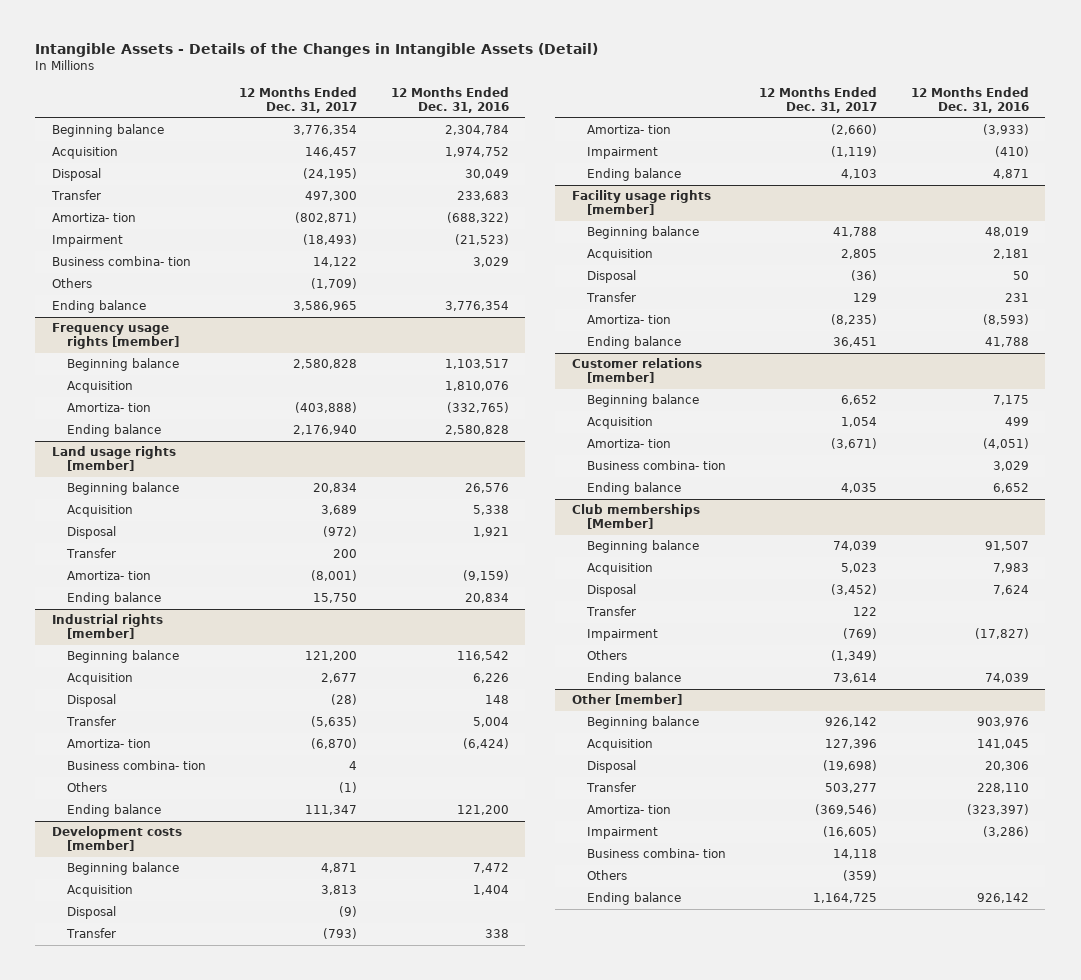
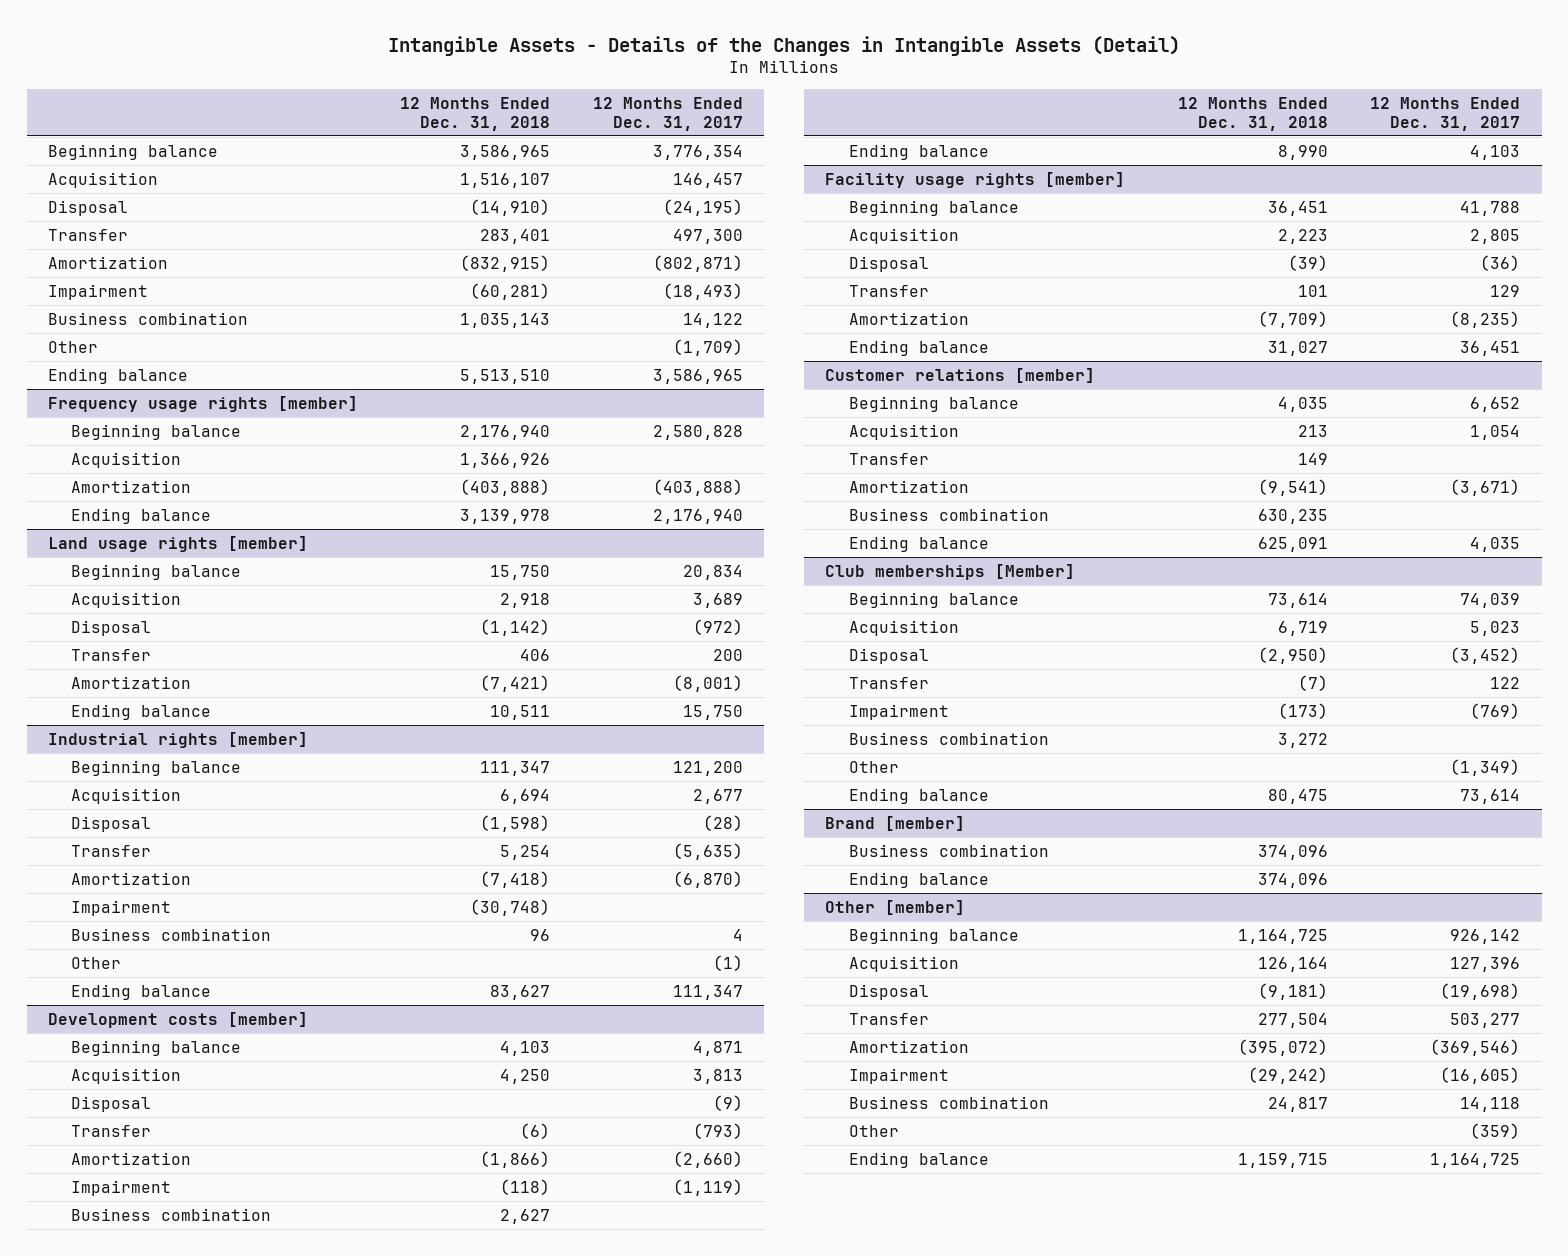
- | 12 Months Ended Dec. 31, 2017 | 12 Months Ended Dec. 31, 2016
+ | 12 Months Ended Dec. 31, 2018 | 12 Months Ended Dec. 31, 2017
- Amortiza- tion | (802,871) | (688,322)
+ Amortization | (832,915) | (802,871)
- Business combina- tion | 14,122 | 3,029
- Others | (1,709) |
+ Business combination | 1,035,143 | 14,122
+ Other | | (1,709)
@ Frequency usage rights [member]
- Amortiza- tion | (403,888) | (332,765)
+ Amortization | (403,888) | (403,888)
@ Land usage rights [member]
- Amortiza- tion | (8,001) | (9,159)
+ Amortization | (7,421) | (8,001)
@ Industrial rights [member]
- Amortiza- tion | (6,870) | (6,424)
- Business combina- tion | 4 |
- Others | (1) |
+ Amortization | (7,418) | (6,870)
+ Impairment | (30,748) |
+ Business combination | 96 | 4
+ Other | | (1)
@ Development costs [member]
- Amortiza- tion | (2,660) | (3,933)
+ Amortization | (1,866) | (2,660)
+ Business combination | 2,627 |
@ Facility usage rights [member]
- Amortiza- tion | (8,235) | (8,593)
+ Amortization | (7,709) | (8,235)
@ Customer relations [member]
- Amortiza- tion | (3,671) | (4,051)
- Business combina- tion | | 3,029
+ Transfer | 149 |
+ Amortization | (9,541) | (3,671)
+ Business combination | 630,235 |
@ Club memberships [Member]
- Others | (1,349) |
+ Business combination | 3,272 |
+ Other | | (1,349)
+ Brand [member]
+ Business combination | 374,096 |
+ Ending balance | 374,096 |
@ Other [member]
- Amortiza- tion | (369,546) | (323,397)
+ Amortization | (395,072) | (369,546)
- Business combina- tion | 14,118 |
- Others | (359) |
+ Business combination | 24,817 | 14,118
+ Other | | (359)

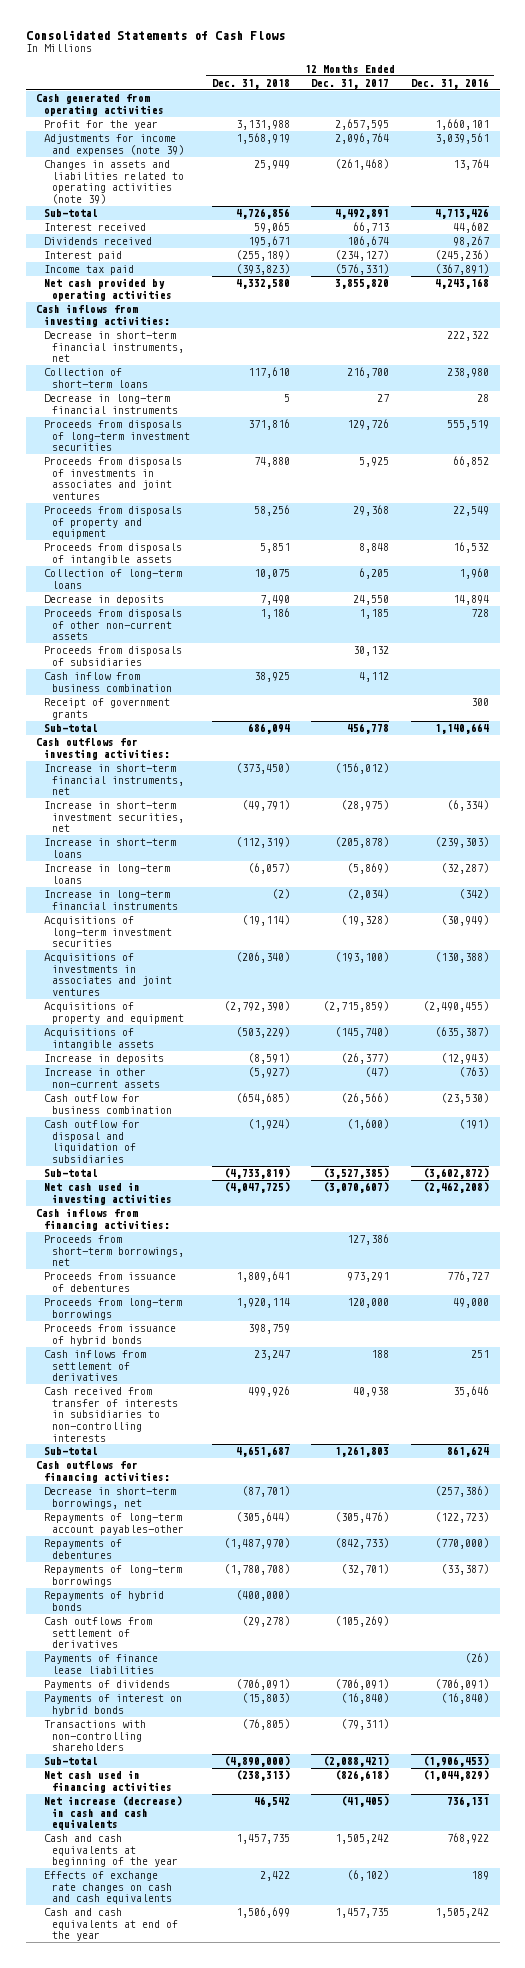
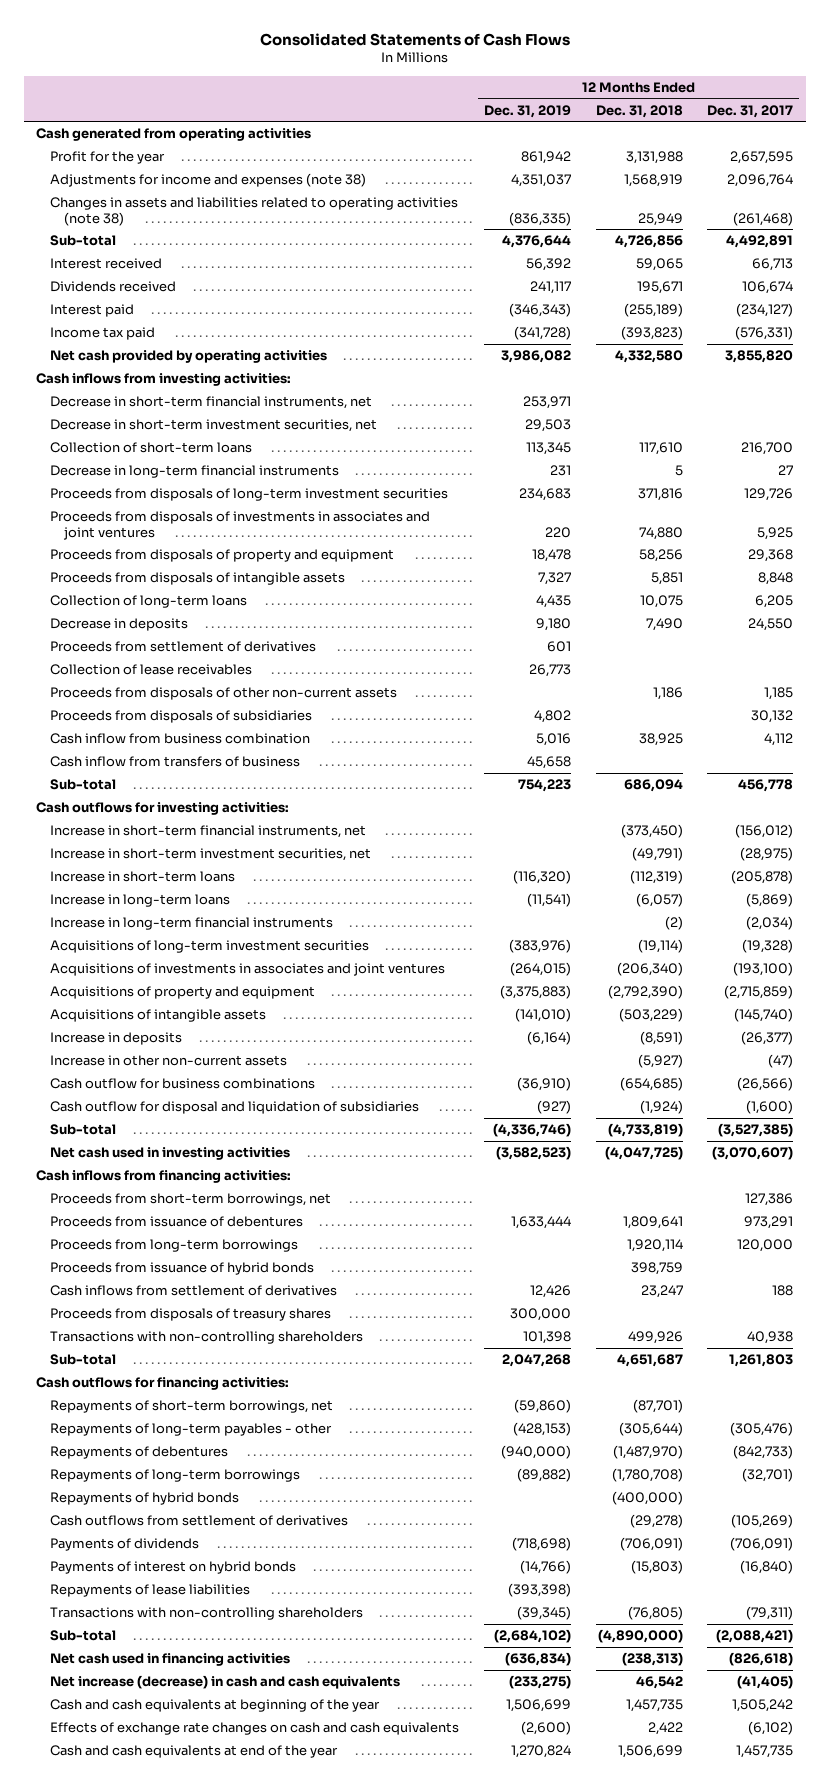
- | 12 Months Ended Dec. 31, 2018 | 12 Months Ended Dec. 31, 2017 | 12 Months Ended Dec. 31, 2016
+ | 12 Months Ended Dec. 31, 2019 | 12 Months Ended Dec. 31, 2018 | 12 Months Ended Dec. 31, 2017
- Adjustments for income and expenses (note 39) | 1,568,919 | 2,096,764 | 3,039,561
- Changes in assets and liabilities related to operating activities (note 39) | 25,949 | (261,468) | 13,764
+ Adjustments for income and expenses (note 38) | 4,351,037 | 1,568,919 | 2,096,764
+ Changes in assets and liabilities related to operating activities (note 38) | (836,335) | 25,949 | (261,468)
+ Decrease in short-term investment securities, net | 29,503 | |
+ Proceeds from settlement of derivatives | 601 | |
+ Collection of lease receivables | 26,773 | |
- Receipt of government grants | | | 300
+ Cash inflow from transfers of business | 45,658 | |
- Cash outflow for business combination | (654,685) | (26,566) | (23,530)
+ Cash outflow for business combinations | (36,910) | (654,685) | (26,566)
- Cash received from transfer of interests in subsidiaries to non-controlling interests | 499,926 | 40,938 | 35,646
+ Proceeds from disposals of treasury shares | 300,000 | |
+ Transactions with non-controlling shareholders | 101,398 | 499,926 | 40,938
- Decrease in short-term borrowings, net | (87,701) | | (257,386)
- Repayments of long-term account payables-other | (305,644) | (305,476) | (122,723)
+ Repayments of short-term borrowings, net | (59,860) | (87,701) |
+ Repayments of long-term payables - other | (428,153) | (305,644) | (305,476)
- Payments of finance lease liabilities | | | (26)
+ Repayments of lease liabilities | (393,398) | |

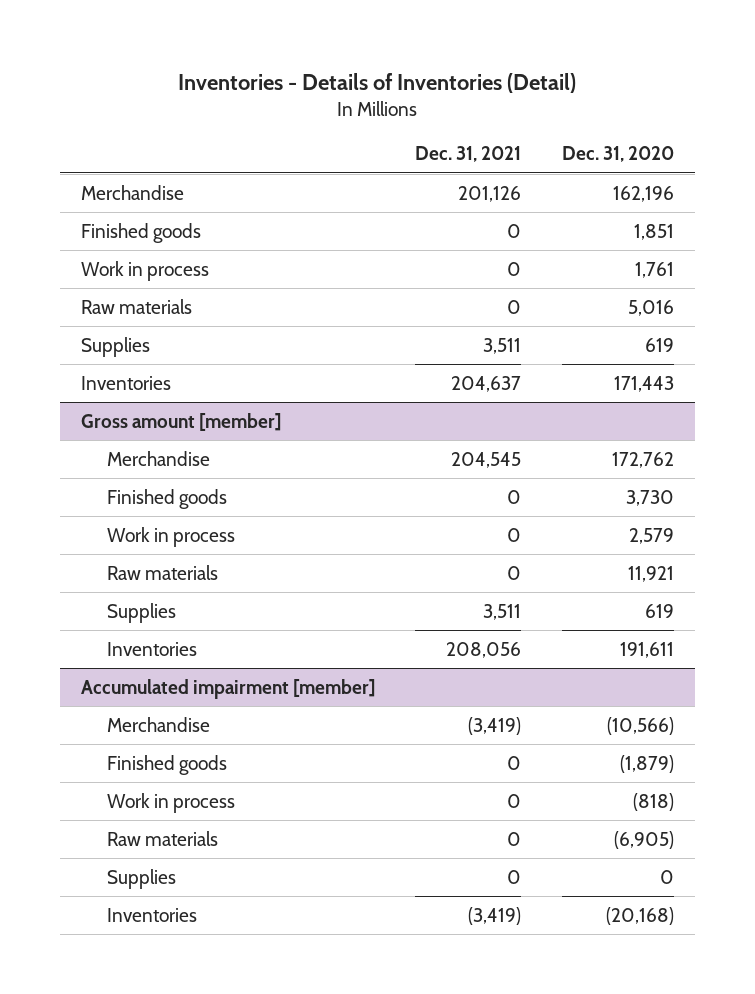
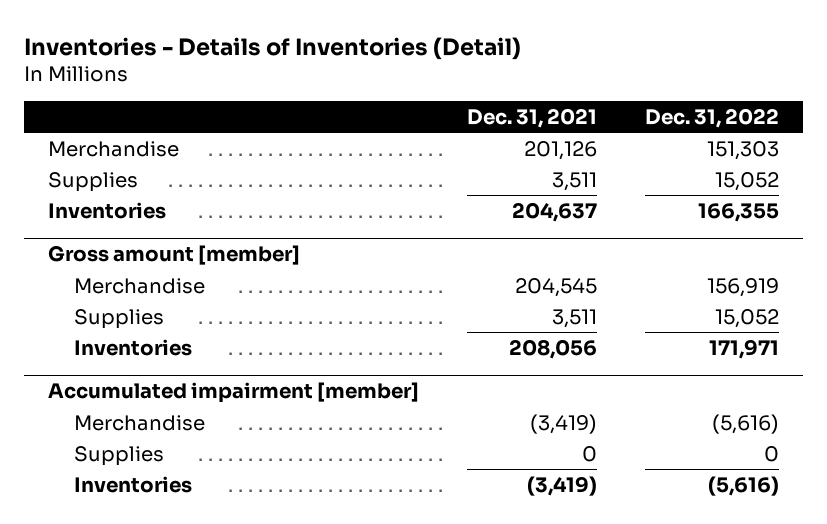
- | Dec. 31, 2021 | Dec. 31, 2020
+ | Dec. 31, 2021 | Dec. 31, 2022
- Finished goods | 0 | 1,851
- Work in process | 0 | 1,761
- Raw materials | 0 | 5,016
@ Gross amount [member]
- Finished goods | 0 | 3,730
- Work in process | 0 | 2,579
- Raw materials | 0 | 11,921
@ Accumulated impairment [member]
- Finished goods | 0 | (1,879)
- Work in process | 0 | (818)
- Raw materials | 0 | (6,905)

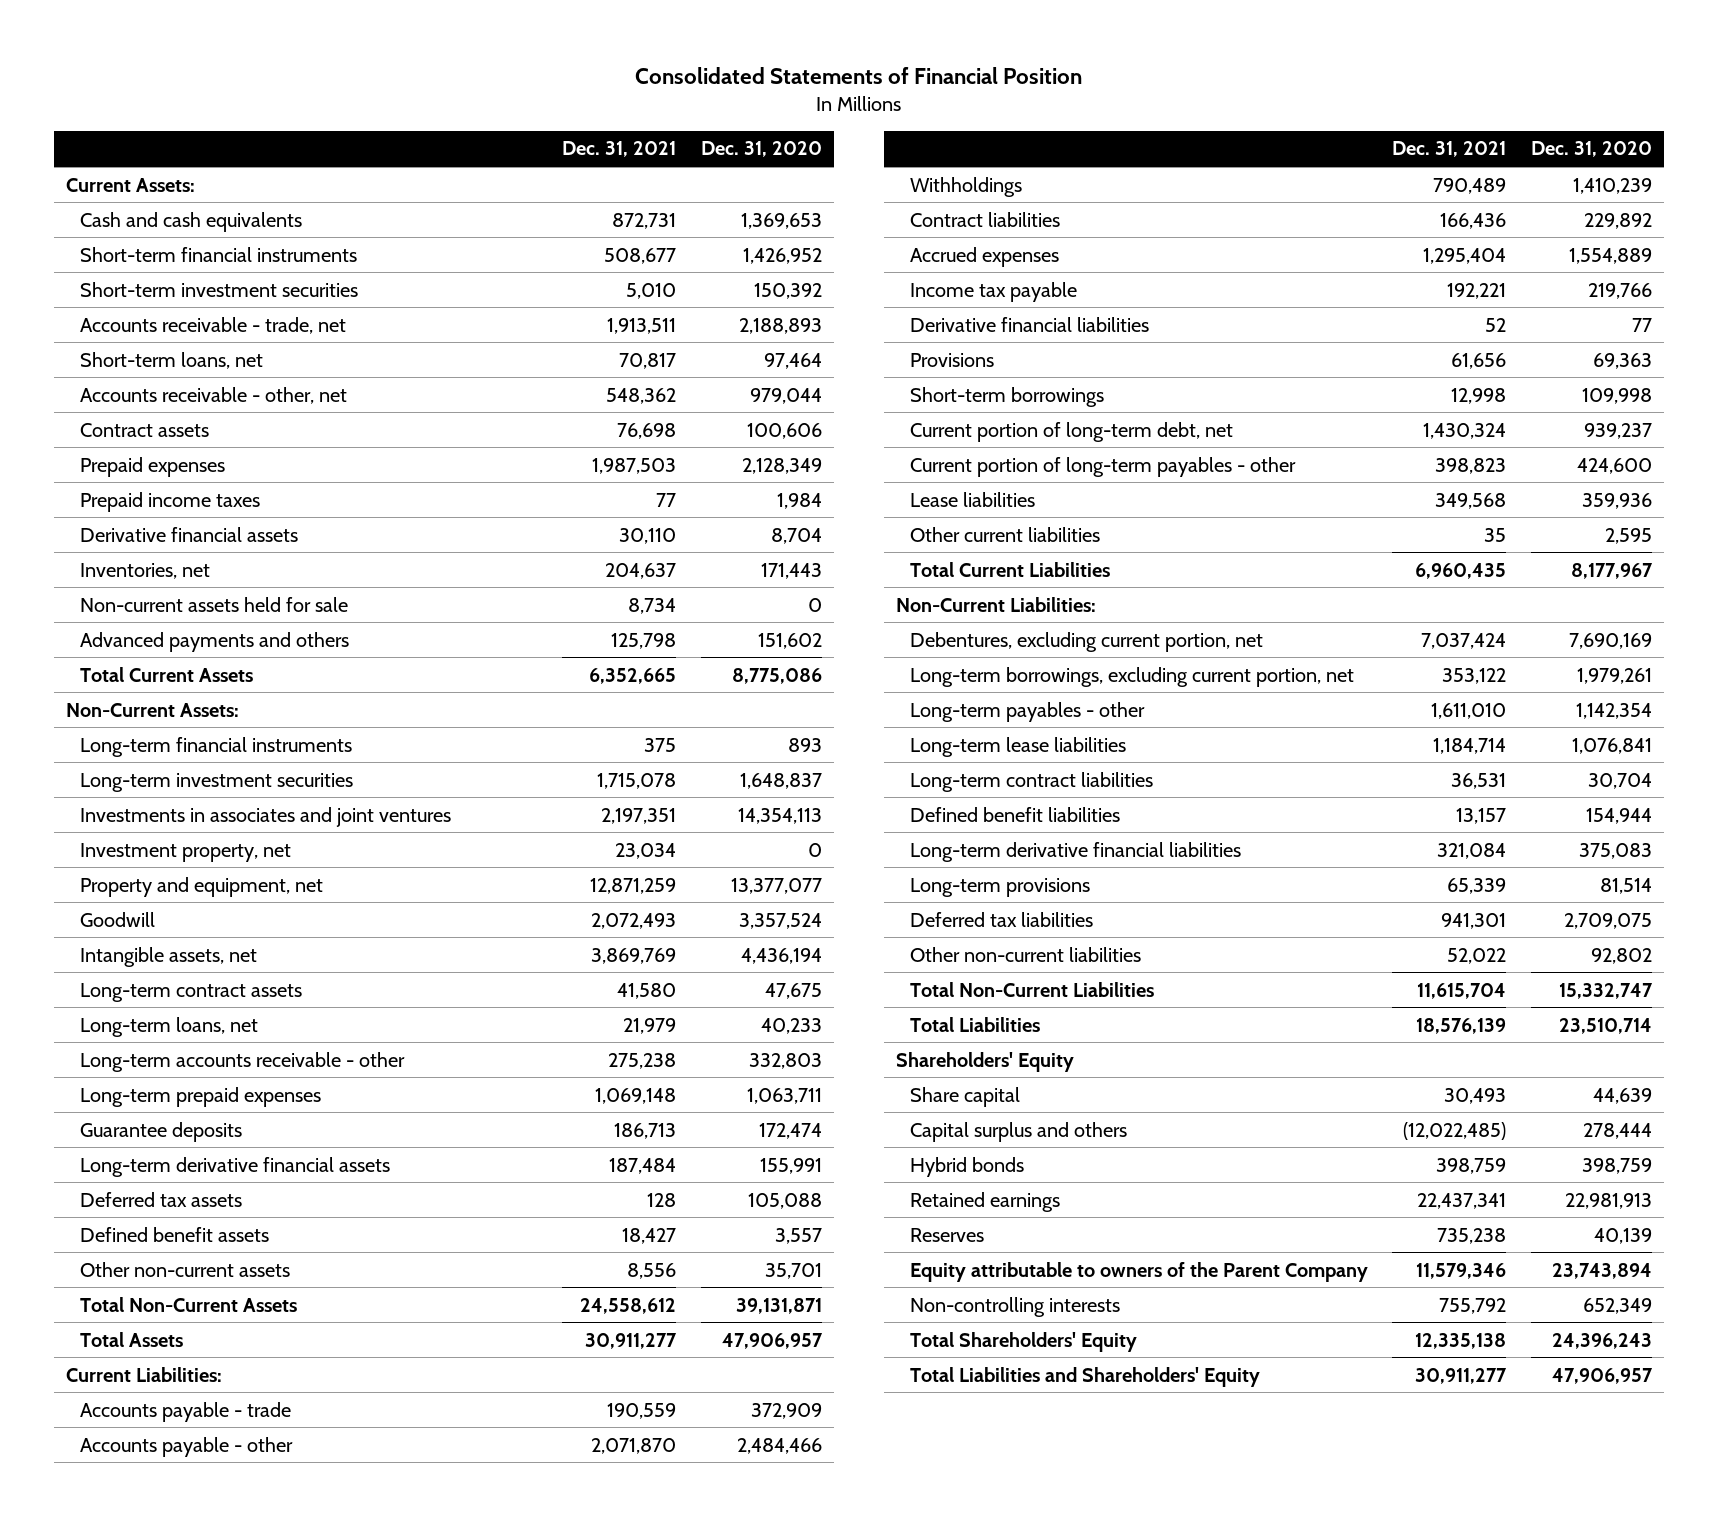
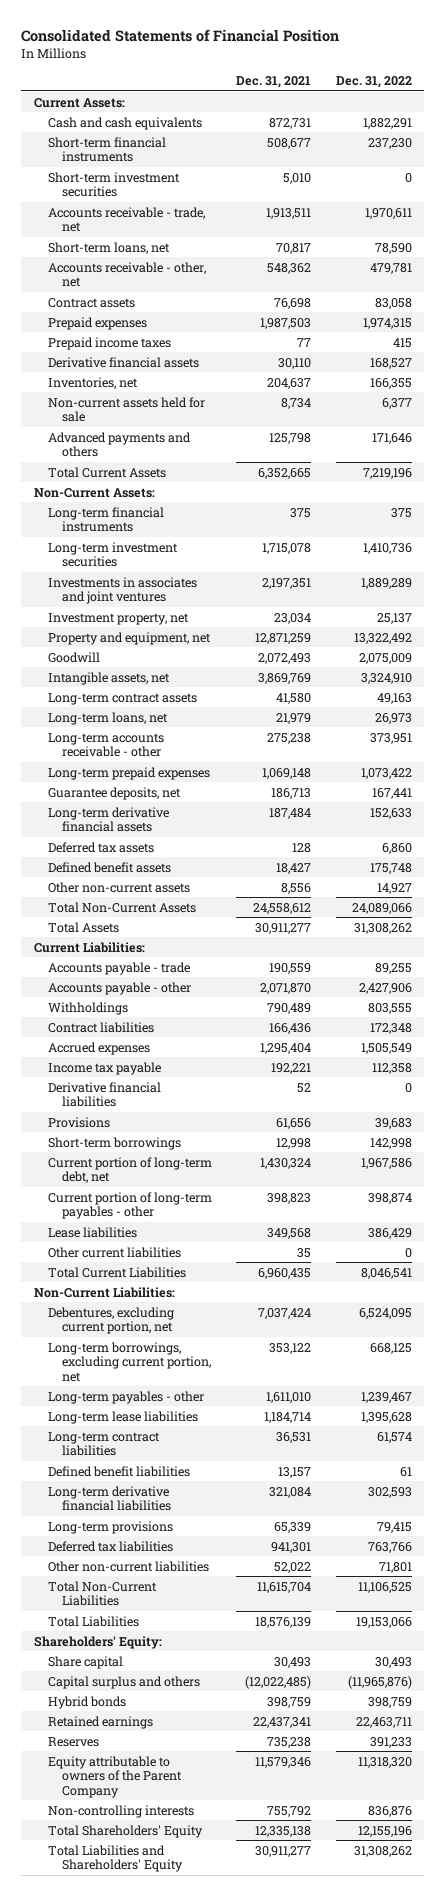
- | Dec. 31, 2021 | Dec. 31, 2020
+ | Dec. 31, 2021 | Dec. 31, 2022
- Guarantee deposits | 186,713 | 172,474
+ Guarantee deposits, net | 186,713 | 167,441
- Shareholders' Equity
+ Shareholders' Equity:

